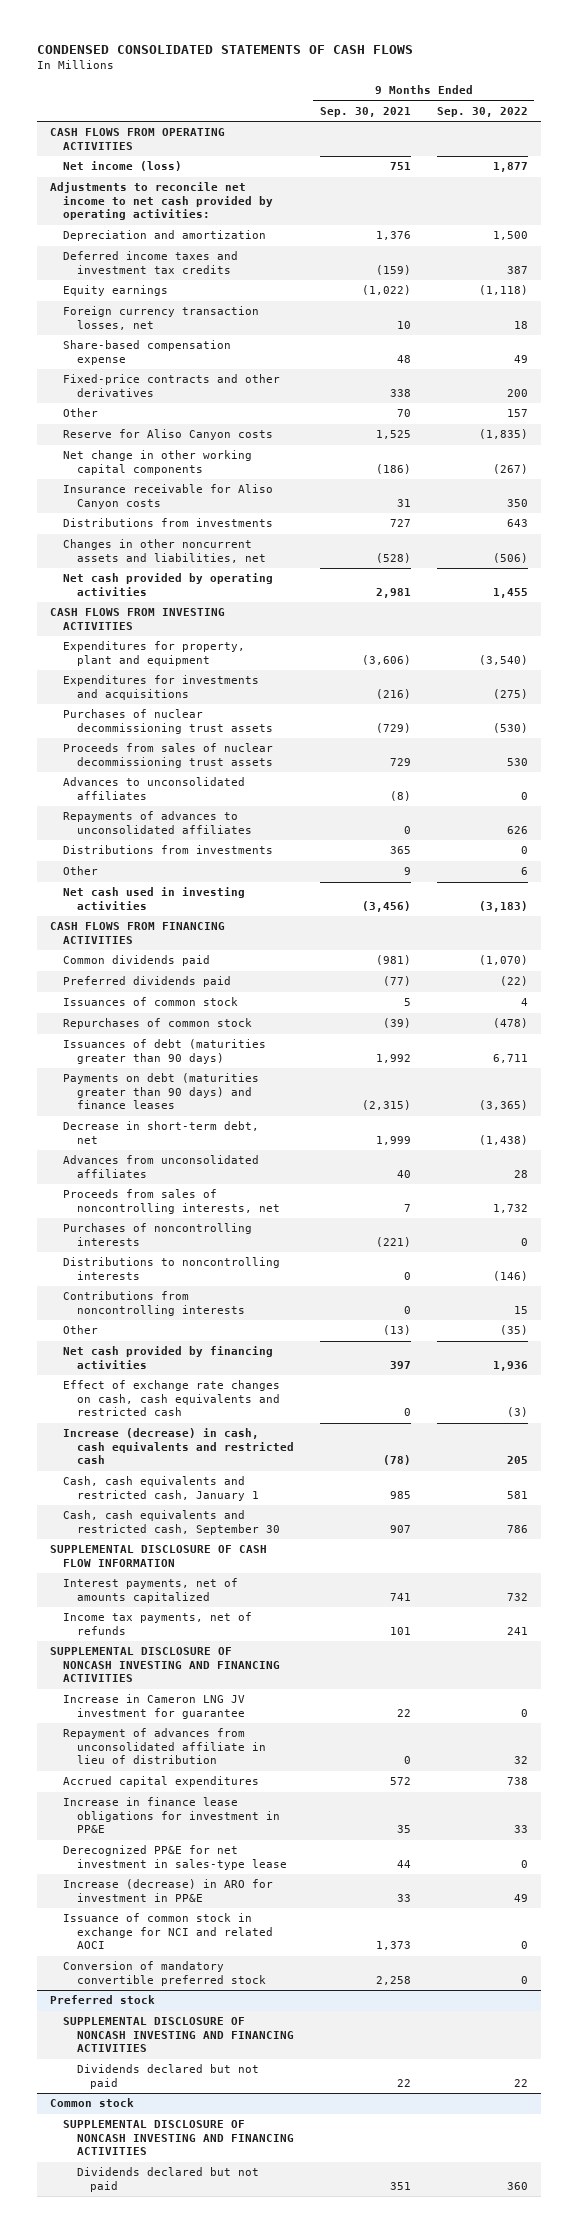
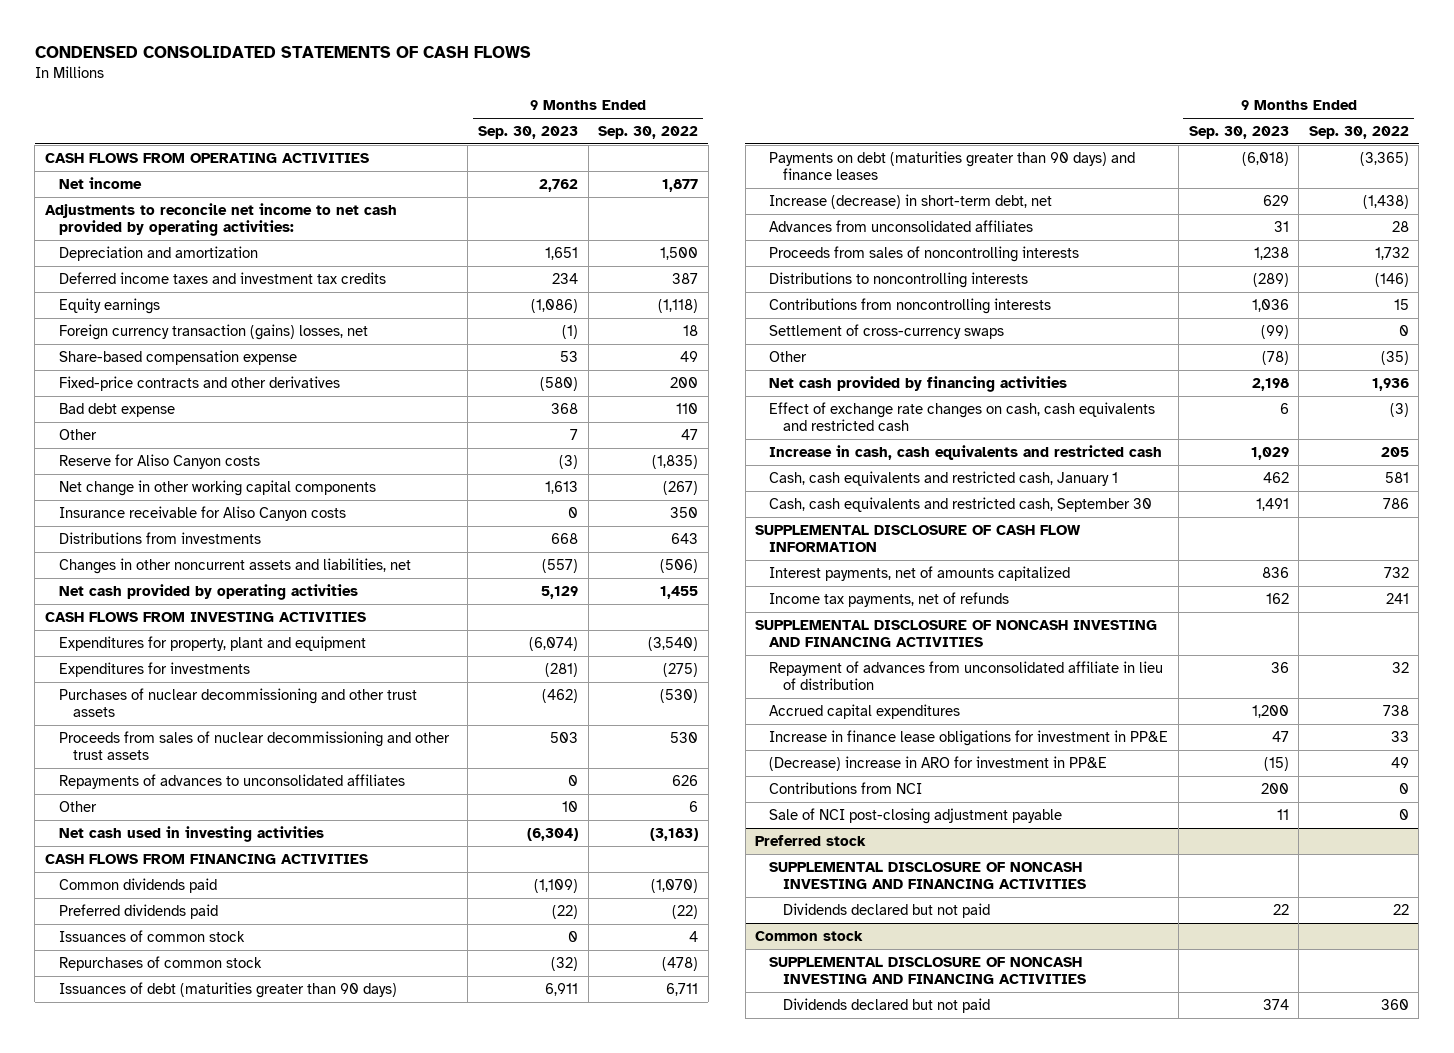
- | 9 Months Ended Sep. 30, 2021 | 9 Months Ended Sep. 30, 2022
+ | 9 Months Ended Sep. 30, 2023 | 9 Months Ended Sep. 30, 2022
- Net income (loss) | 751 | 1,877
+ Net income | 2,762 | 1,877
- Foreign currency transaction losses, net | 10 | 18
+ Foreign currency transaction (gains) losses, net | (1) | 18
- Other | 70 | 157
+ Bad debt expense | 368 | 110
+ Other | 7 | 47
- Expenditures for investments and acquisitions | (216) | (275)
- Purchases of nuclear decommissioning trust assets | (729) | (530)
- Proceeds from sales of nuclear decommissioning trust assets | 729 | 530
- Advances to unconsolidated affiliates | (8) | 0
+ Expenditures for investments | (281) | (275)
+ Purchases of nuclear decommissioning and other trust assets | (462) | (530)
+ Proceeds from sales of nuclear decommissioning and other trust assets | 503 | 530
- Distributions from investments | 365 | 0
- Decrease in short-term debt, net | 1,999 | (1,438)
+ Increase (decrease) in short-term debt, net | 629 | (1,438)
- Proceeds from sales of noncontrolling interests, net | 7 | 1,732
- Purchases of noncontrolling interests | (221) | 0
+ Proceeds from sales of noncontrolling interests | 1,238 | 1,732
+ Settlement of cross-currency swaps | (99) | 0
- Increase (decrease) in cash, cash equivalents and restricted cash | (78) | 205
+ Increase in cash, cash equivalents and restricted cash | 1,029 | 205
- Increase in Cameron LNG JV investment for guarantee | 22 | 0
- Derecognized PP&E for net investment in sales-type lease | 44 | 0
- Increase (decrease) in ARO for investment in PP&E | 33 | 49
- Issuance of common stock in exchange for NCI and related AOCI | 1,373 | 0
- Conversion of mandatory convertible preferred stock | 2,258 | 0
+ (Decrease) increase in ARO for investment in PP&E | (15) | 49
+ Contributions from NCI | 200 | 0
+ Sale of NCI post-closing adjustment payable | 11 | 0

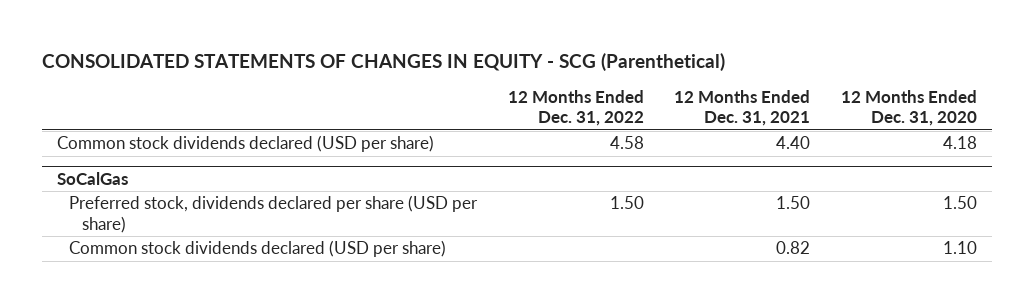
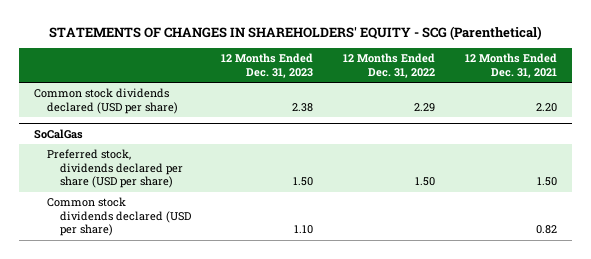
- CONSOLIDATED STATEMENTS OF CHANGES IN EQUITY - SCG (Parenthetical)
+ STATEMENTS OF CHANGES IN SHAREHOLDERS' EQUITY - SCG (Parenthetical)
- | 12 Months Ended Dec. 31, 2022 | 12 Months Ended Dec. 31, 2021 | 12 Months Ended Dec. 31, 2020
+ | 12 Months Ended Dec. 31, 2023 | 12 Months Ended Dec. 31, 2022 | 12 Months Ended Dec. 31, 2021
- Common stock dividends declared (USD per share) | 4.58 | 4.40 | 4.18
+ Common stock dividends declared (USD per share) | 2.38 | 2.29 | 2.20

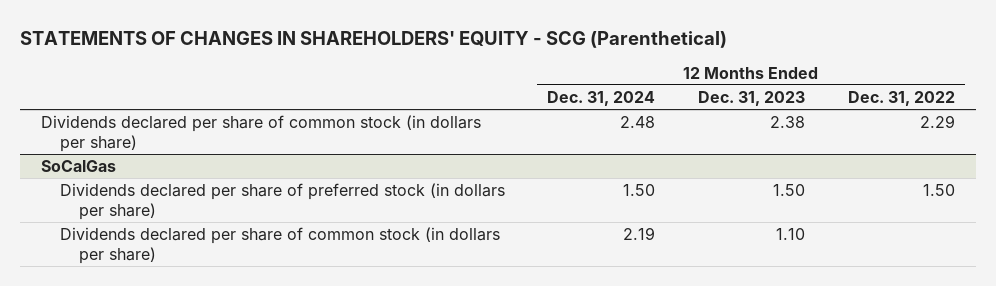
- | 12 Months Ended Dec. 31, 2023 | 12 Months Ended Dec. 31, 2022 | 12 Months Ended Dec. 31, 2021
+ | 12 Months Ended Dec. 31, 2024 | 12 Months Ended Dec. 31, 2023 | 12 Months Ended Dec. 31, 2022
- Common stock dividends declared (USD per share) | 2.38 | 2.29 | 2.20
+ Dividends declared per share of common stock (in dollars per share) | 2.48 | 2.38 | 2.29
@ SoCalGas
- Preferred stock, dividends declared per share (USD per share) | 1.50 | 1.50 | 1.50
- Common stock dividends declared (USD per share) | 1.10 | | 0.82
+ Dividends declared per share of preferred stock (in dollars per share) | 1.50 | 1.50 | 1.50
+ Dividends declared per share of common stock (in dollars per share) | 2.19 | 1.10 |

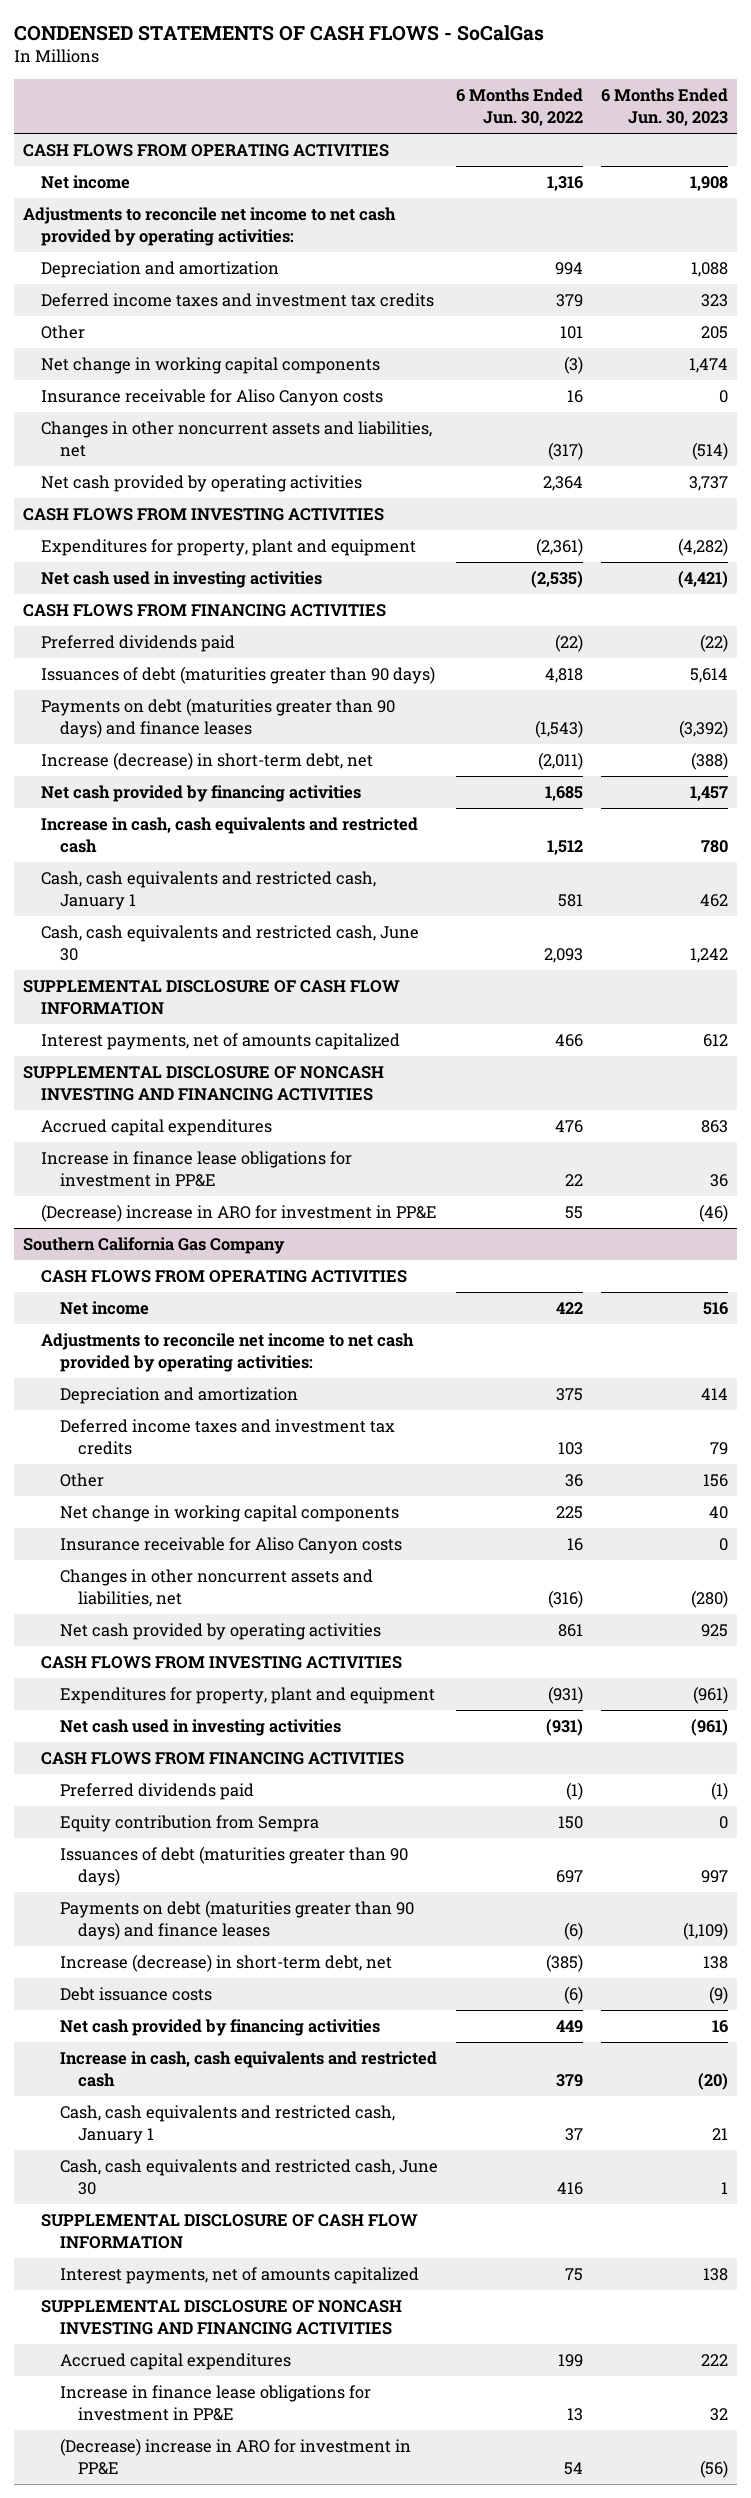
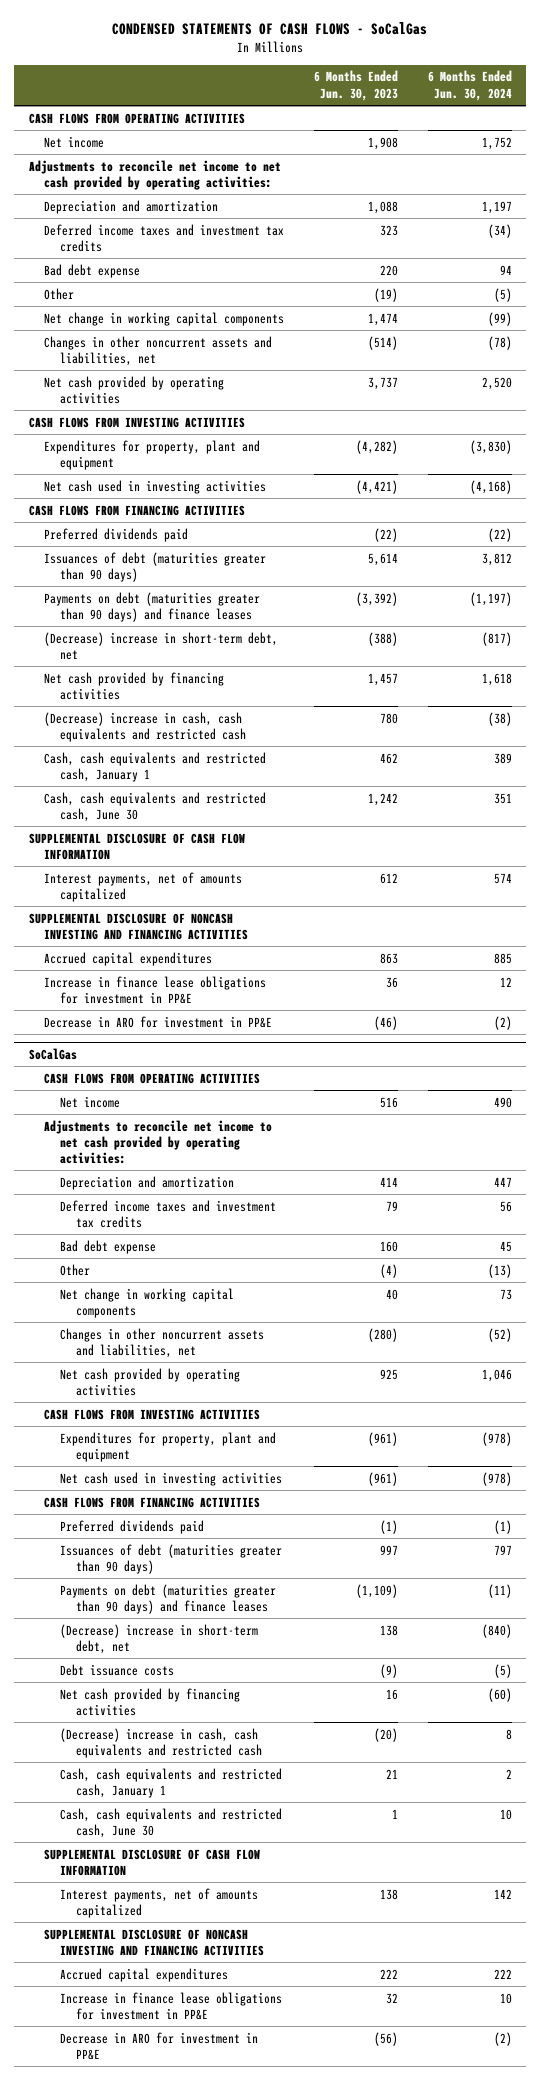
- | 6 Months Ended Jun. 30, 2022 | 6 Months Ended Jun. 30, 2023
+ | 6 Months Ended Jun. 30, 2023 | 6 Months Ended Jun. 30, 2024
- Other | 101 | 205
+ Bad debt expense | 220 | 94
+ Other | (19) | (5)
- Insurance receivable for Aliso Canyon costs | 16 | 0
- Increase (decrease) in short-term debt, net | (2,011) | (388)
+ (Decrease) increase in short-term debt, net | (388) | (817)
- Increase in cash, cash equivalents and restricted cash | 1,512 | 780
+ (Decrease) increase in cash, cash equivalents and restricted cash | 780 | (38)
- (Decrease) increase in ARO for investment in PP&E | 55 | (46)
- Southern California Gas Company
+ Decrease in ARO for investment in PP&E | (46) | (2)
+ SoCalGas
- Other | 36 | 156
+ Bad debt expense | 160 | 45
+ Other | (4) | (13)
- Insurance receivable for Aliso Canyon costs | 16 | 0
- Equity contribution from Sempra | 150 | 0
- Increase (decrease) in short-term debt, net | (385) | 138
+ (Decrease) increase in short-term debt, net | 138 | (840)
- Increase in cash, cash equivalents and restricted cash | 379 | (20)
+ (Decrease) increase in cash, cash equivalents and restricted cash | (20) | 8
- (Decrease) increase in ARO for investment in PP&E | 54 | (56)
+ Decrease in ARO for investment in PP&E | (56) | (2)

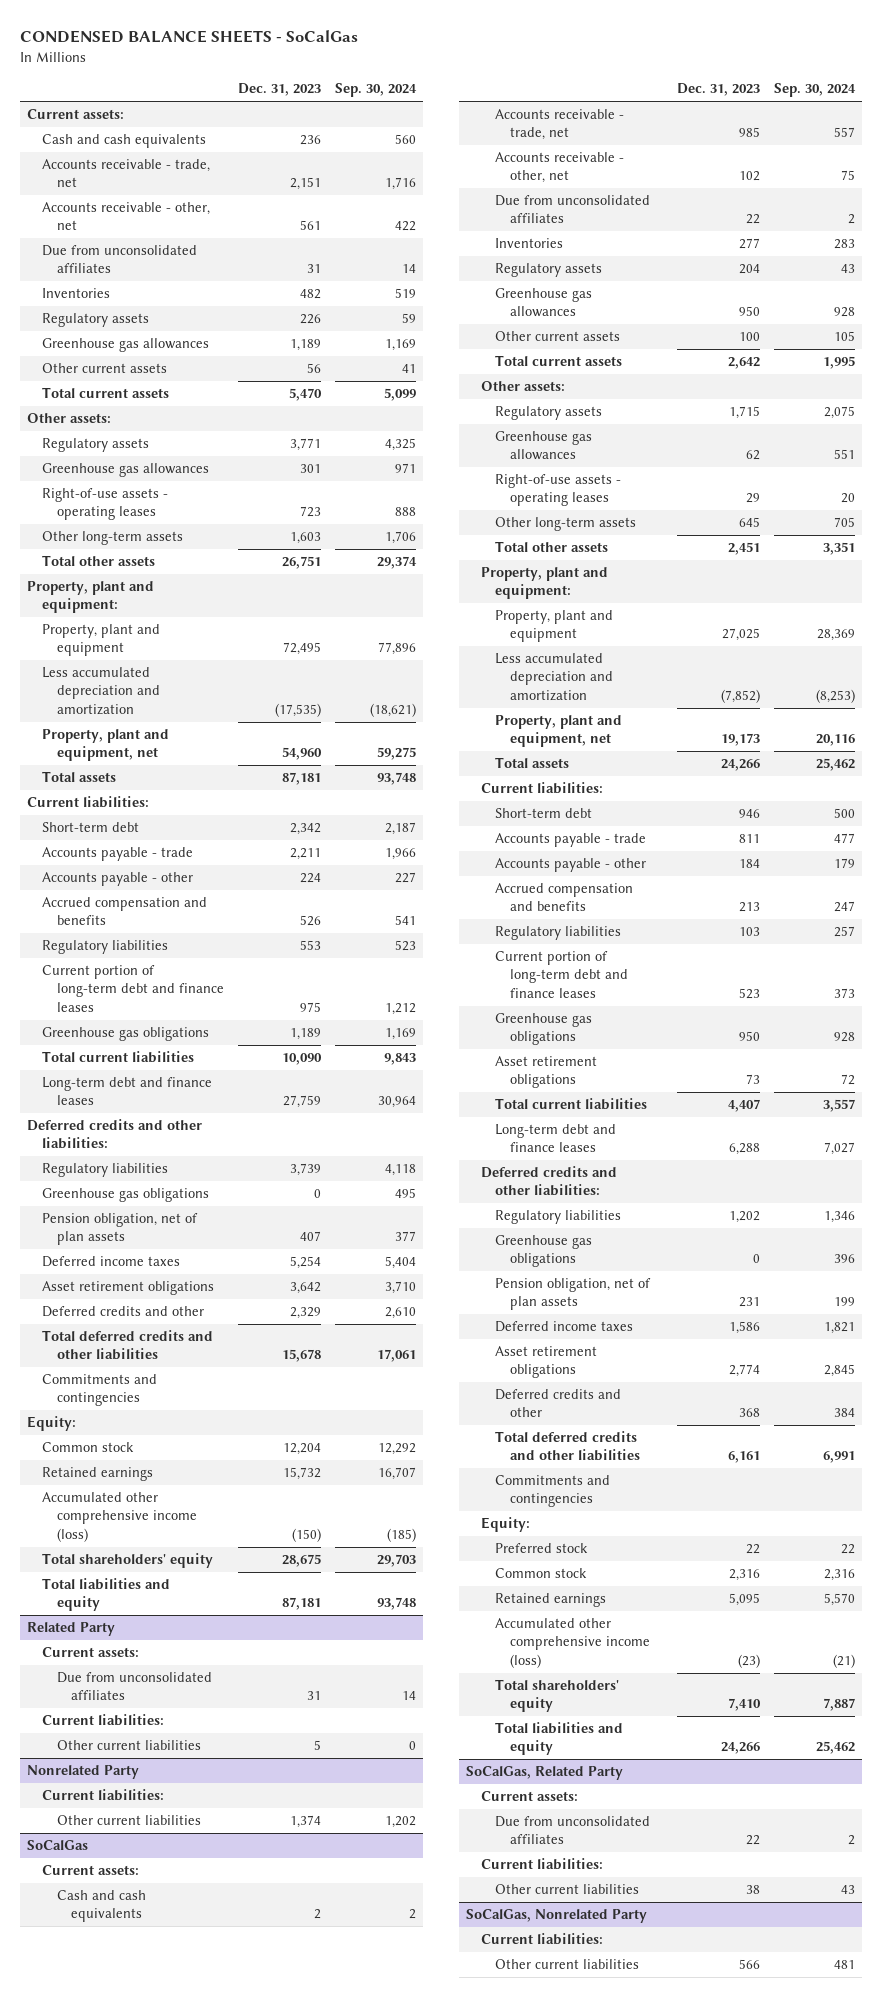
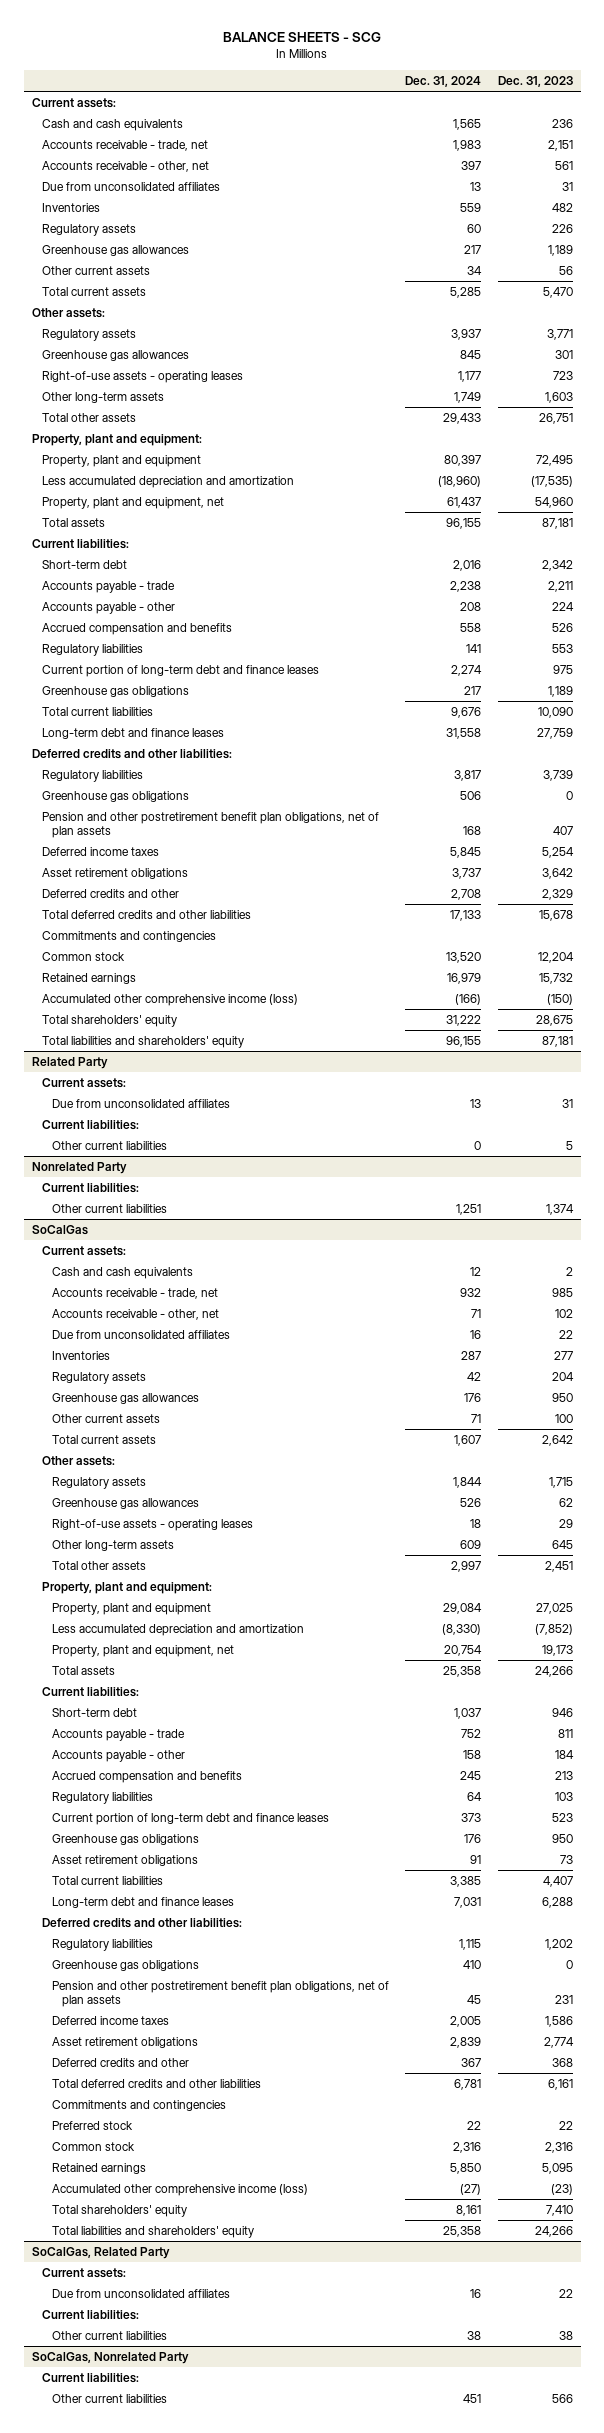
- CONDENSED BALANCE SHEETS - SoCalGas
+ BALANCE SHEETS - SCG
- | Dec. 31, 2023 | Sep. 30, 2024
+ | Dec. 31, 2024 | Dec. 31, 2023
- Pension obligation, net of plan assets | 407 | 377
+ Pension and other postretirement benefit plan obligations, net of plan assets | 168 | 407
- Equity:
- Total liabilities and equity | 87,181 | 93,748
+ Total liabilities and shareholders' equity | 96,155 | 87,181
@ SoCalGas
- Pension obligation, net of plan assets | 231 | 199
+ Pension and other postretirement benefit plan obligations, net of plan assets | 45 | 231
- Equity:
- Total liabilities and equity | 24,266 | 25,462
+ Total liabilities and shareholders' equity | 25,358 | 24,266

